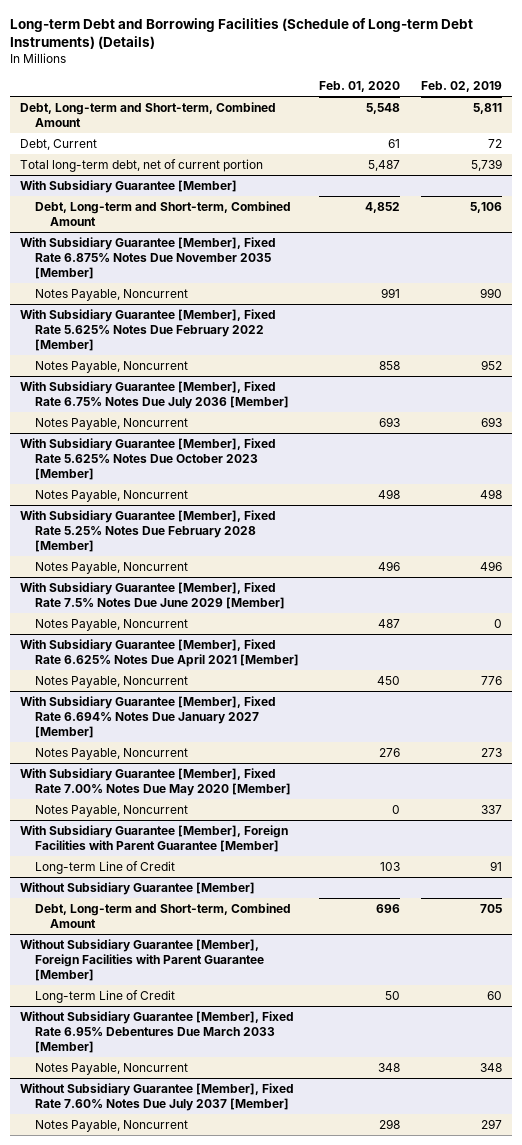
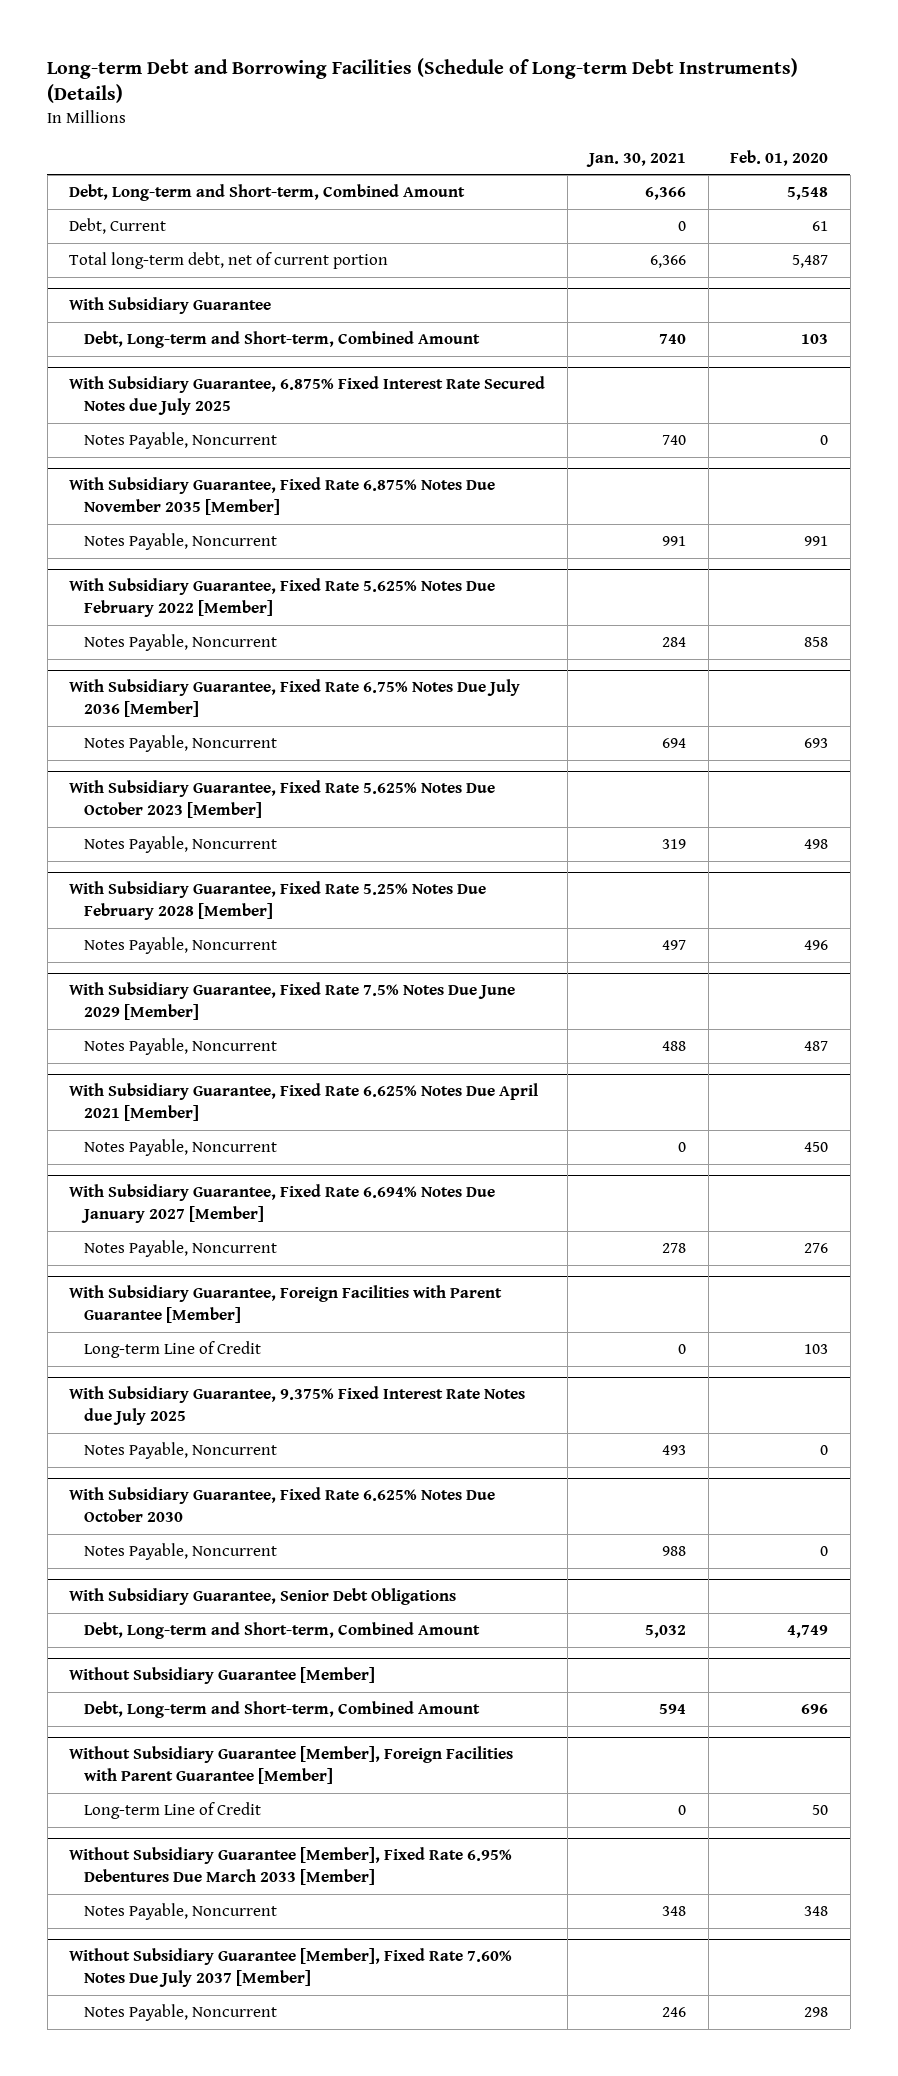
- | Feb. 01, 2020 | Feb. 02, 2019
+ | Jan. 30, 2021 | Feb. 01, 2020
- With Subsidiary Guarantee [Member]
- Debt, Long-term and Short-term, Combined Amount | 4,852 | 5,106
- With Subsidiary Guarantee [Member], Fixed Rate 6.875% Notes Due November 2035 [Member]
+ With Subsidiary Guarantee
+ Debt, Long-term and Short-term, Combined Amount | 740 | 103
+ With Subsidiary Guarantee, 6.875% Fixed Interest Rate Secured Notes due July 2025
+ Notes Payable, Noncurrent | 740 | 0
+ With Subsidiary Guarantee, Fixed Rate 6.875% Notes Due November 2035 [Member]
- With Subsidiary Guarantee [Member], Fixed Rate 5.625% Notes Due February 2022 [Member]
+ With Subsidiary Guarantee, Fixed Rate 5.625% Notes Due February 2022 [Member]
- With Subsidiary Guarantee [Member], Fixed Rate 6.75% Notes Due July 2036 [Member]
+ With Subsidiary Guarantee, Fixed Rate 6.75% Notes Due July 2036 [Member]
- With Subsidiary Guarantee [Member], Fixed Rate 5.625% Notes Due October 2023 [Member]
+ With Subsidiary Guarantee, Fixed Rate 5.625% Notes Due October 2023 [Member]
- With Subsidiary Guarantee [Member], Fixed Rate 5.25% Notes Due February 2028 [Member]
+ With Subsidiary Guarantee, Fixed Rate 5.25% Notes Due February 2028 [Member]
- With Subsidiary Guarantee [Member], Fixed Rate 7.5% Notes Due June 2029 [Member]
+ With Subsidiary Guarantee, Fixed Rate 7.5% Notes Due June 2029 [Member]
- With Subsidiary Guarantee [Member], Fixed Rate 6.625% Notes Due April 2021 [Member]
+ With Subsidiary Guarantee, Fixed Rate 6.625% Notes Due April 2021 [Member]
- With Subsidiary Guarantee [Member], Fixed Rate 6.694% Notes Due January 2027 [Member]
+ With Subsidiary Guarantee, Fixed Rate 6.694% Notes Due January 2027 [Member]
- With Subsidiary Guarantee [Member], Fixed Rate 7.00% Notes Due May 2020 [Member]
- Notes Payable, Noncurrent | 0 | 337
- With Subsidiary Guarantee [Member], Foreign Facilities with Parent Guarantee [Member]
+ With Subsidiary Guarantee, Foreign Facilities with Parent Guarantee [Member]
+ With Subsidiary Guarantee, 9.375% Fixed Interest Rate Notes due July 2025
+ Notes Payable, Noncurrent | 493 | 0
+ With Subsidiary Guarantee, Fixed Rate 6.625% Notes Due October 2030
+ Notes Payable, Noncurrent | 988 | 0
+ With Subsidiary Guarantee, Senior Debt Obligations
+ Debt, Long-term and Short-term, Combined Amount | 5,032 | 4,749

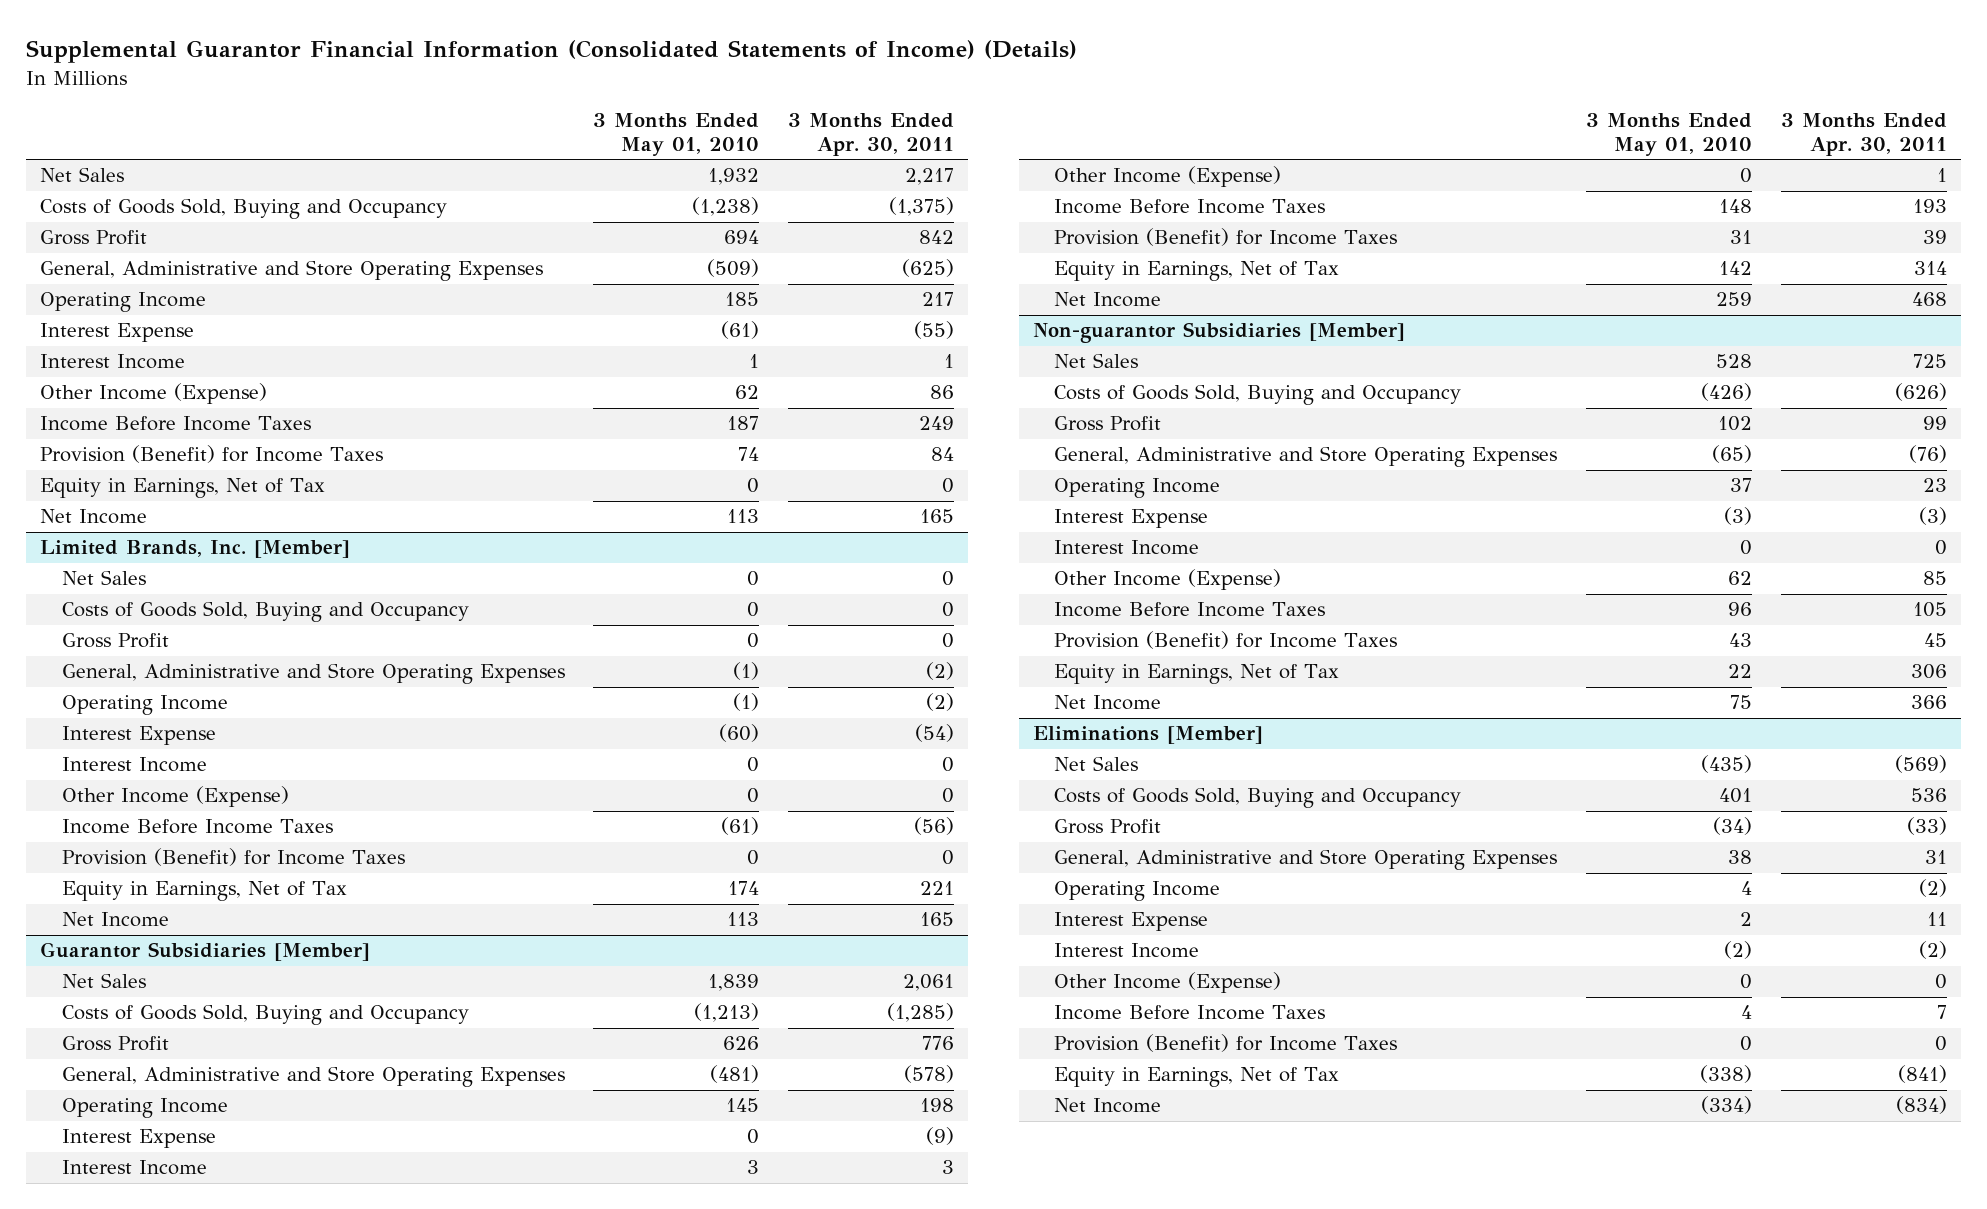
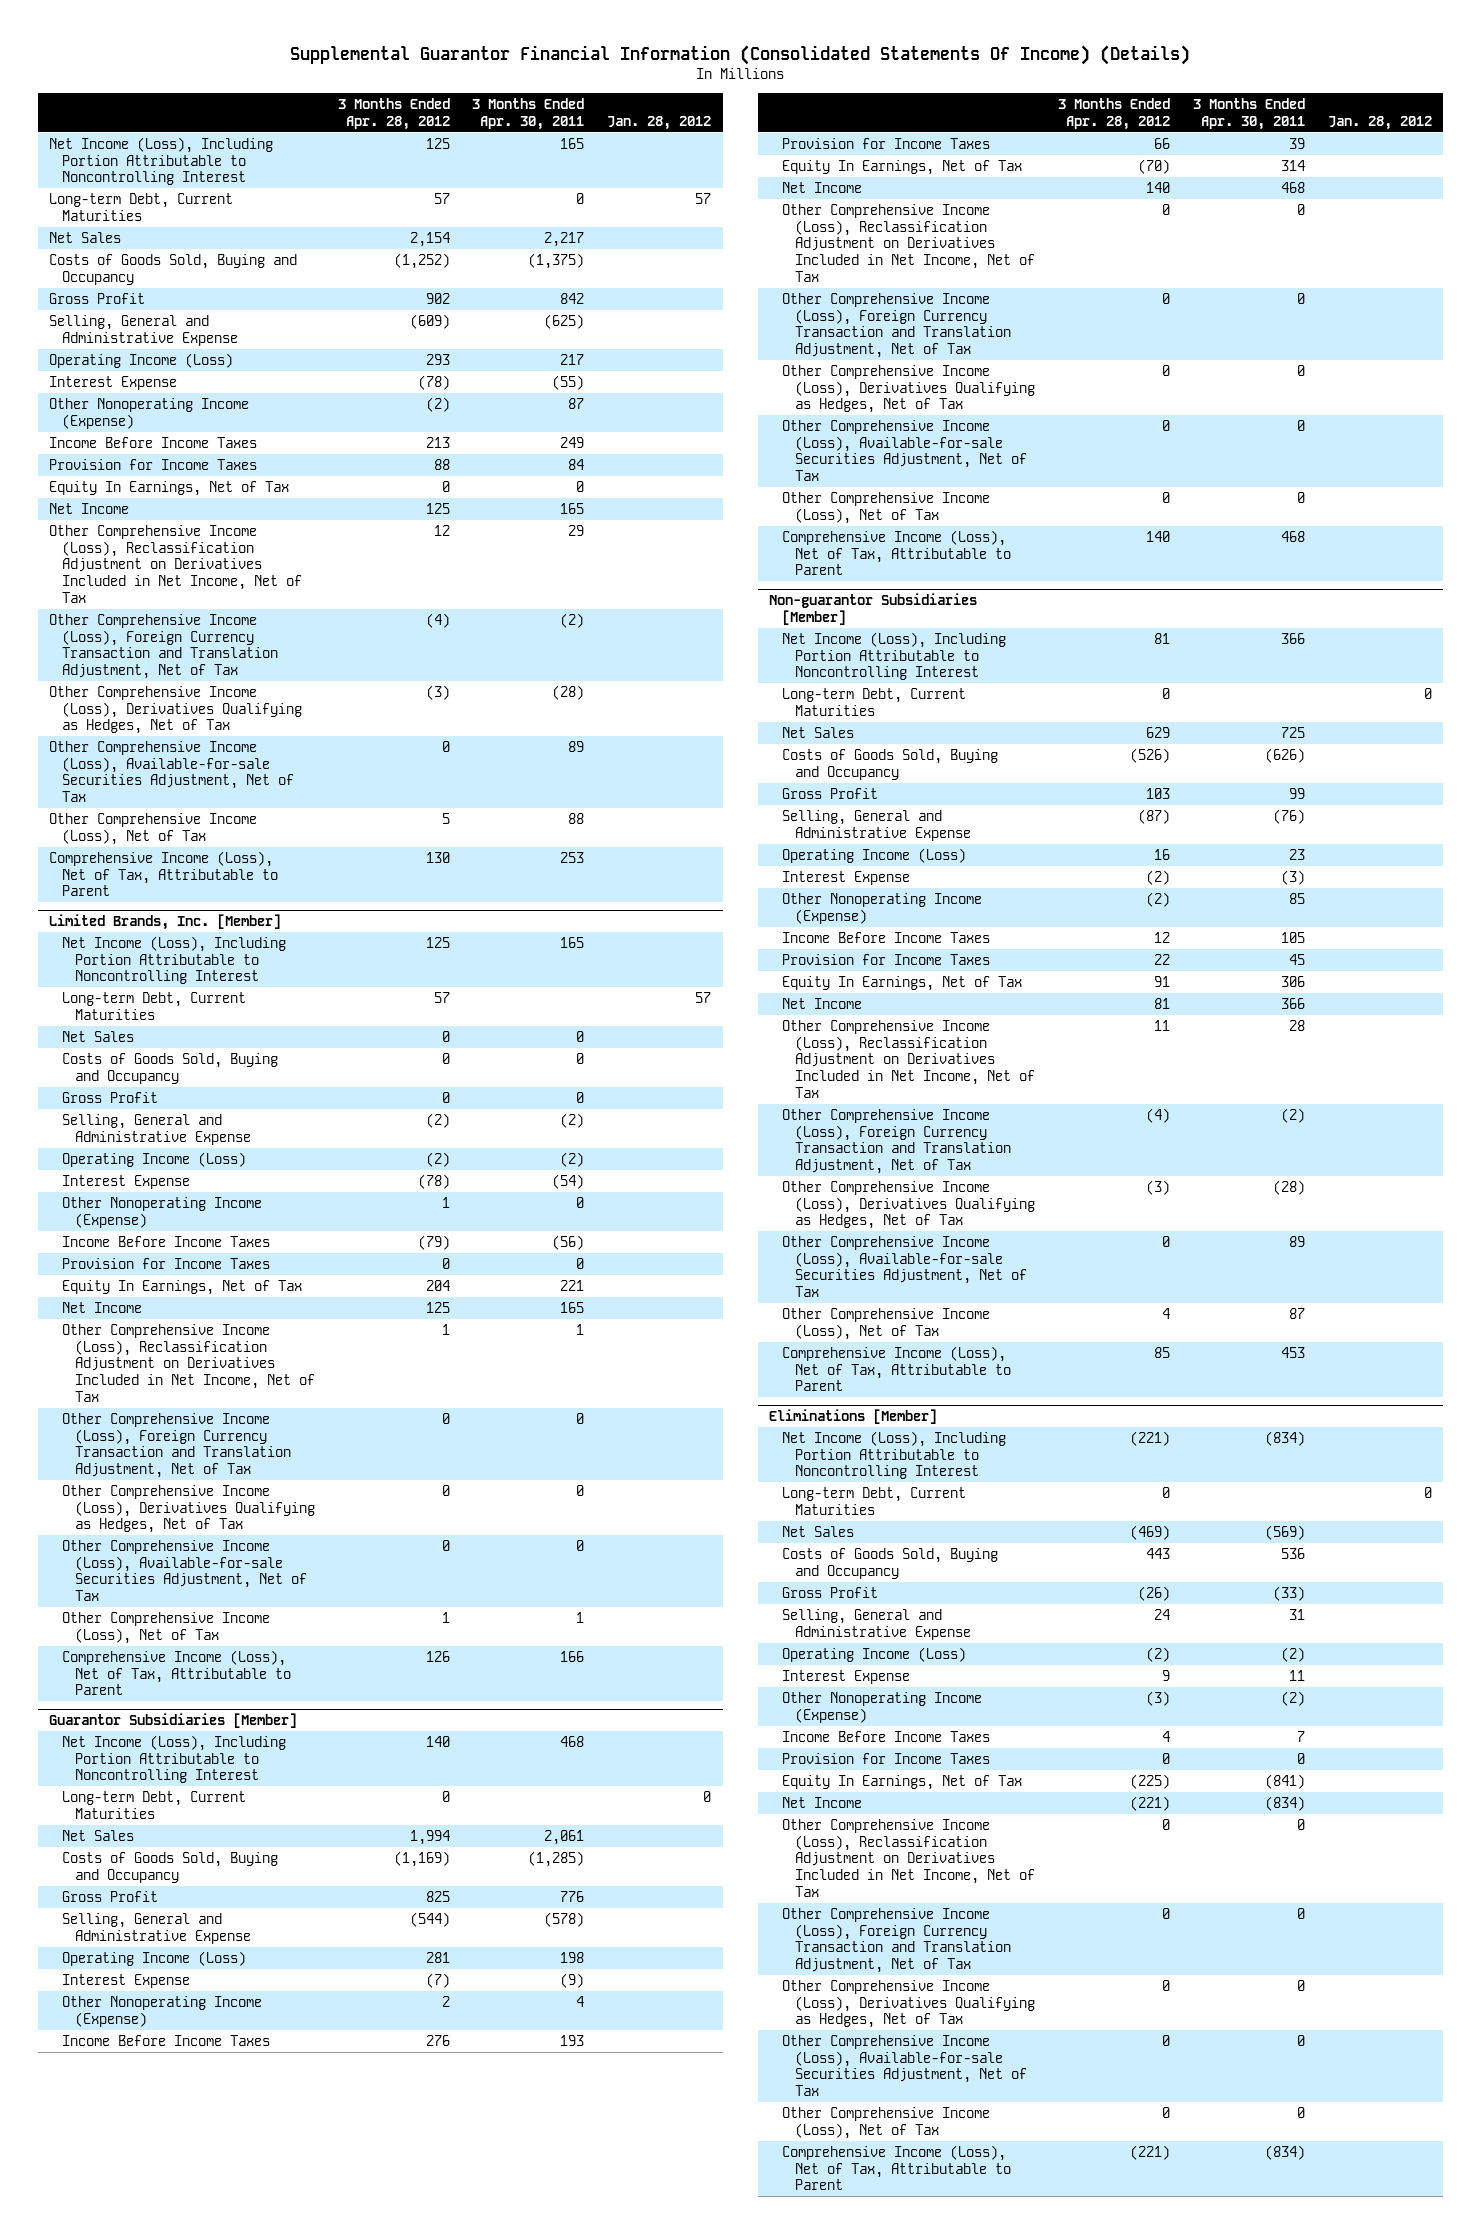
- Supplemental Guarantor Financial Information (Consolidated Statements of Income) (Details)
+ Supplemental Guarantor Financial Information (Consolidated Statements Of Income) (Details)
- | 3 Months Ended May 01, 2010 | 3 Months Ended Apr. 30, 2011
+ | 3 Months Ended Apr. 28, 2012 | 3 Months Ended Apr. 30, 2011 | Jan. 28, 2012
+ Net Income (Loss), Including Portion Attributable to Noncontrolling Interest | 125 | 165 |
+ Long-term Debt, Current Maturities | 57 | 0 | 57
- General, Administrative and Store Operating Expenses | (509) | (625)
- Operating Income | 185 | 217
+ Selling, General and Administrative Expense | (609) | (625) |
+ Operating Income (Loss) | 293 | 217 |
- Interest Income | 1 | 1
- Other Income (Expense) | 62 | 86
+ Other Nonoperating Income (Expense) | (2) | 87 |
- Provision (Benefit) for Income Taxes | 74 | 84
- Equity in Earnings, Net of Tax | 0 | 0
+ Provision for Income Taxes | 88 | 84 |
+ Equity In Earnings, Net of Tax | 0 | 0 |
+ Other Comprehensive Income (Loss), Reclassification Adjustment on Derivatives Included in Net Income, Net of Tax | 12 | 29 |
+ Other Comprehensive Income (Loss), Foreign Currency Transaction and Translation Adjustment, Net of Tax | (4) | (2) |
+ Other Comprehensive Income (Loss), Derivatives Qualifying as Hedges, Net of Tax | (3) | (28) |
+ Other Comprehensive Income (Loss), Available-for-sale Securities Adjustment, Net of Tax | 0 | 89 |
+ Other Comprehensive Income (Loss), Net of Tax | 5 | 88 |
+ Comprehensive Income (Loss), Net of Tax, Attributable to Parent | 130 | 253 |
@ Limited Brands, Inc. [Member]
+ Net Income (Loss), Including Portion Attributable to Noncontrolling Interest | 125 | 165 |
+ Long-term Debt, Current Maturities | 57 | | 57
- General, Administrative and Store Operating Expenses | (1) | (2)
- Operating Income | (1) | (2)
+ Selling, General and Administrative Expense | (2) | (2) |
+ Operating Income (Loss) | (2) | (2) |
- Interest Income | 0 | 0
- Other Income (Expense) | 0 | 0
+ Other Nonoperating Income (Expense) | 1 | 0 |
- Provision (Benefit) for Income Taxes | 0 | 0
- Equity in Earnings, Net of Tax | 174 | 221
+ Provision for Income Taxes | 0 | 0 |
+ Equity In Earnings, Net of Tax | 204 | 221 |
+ Other Comprehensive Income (Loss), Reclassification Adjustment on Derivatives Included in Net Income, Net of Tax | 1 | 1 |
+ Other Comprehensive Income (Loss), Foreign Currency Transaction and Translation Adjustment, Net of Tax | 0 | 0 |
+ Other Comprehensive Income (Loss), Derivatives Qualifying as Hedges, Net of Tax | 0 | 0 |
+ Other Comprehensive Income (Loss), Available-for-sale Securities Adjustment, Net of Tax | 0 | 0 |
+ Other Comprehensive Income (Loss), Net of Tax | 1 | 1 |
+ Comprehensive Income (Loss), Net of Tax, Attributable to Parent | 126 | 166 |
@ Guarantor Subsidiaries [Member]
+ Net Income (Loss), Including Portion Attributable to Noncontrolling Interest | 140 | 468 |
+ Long-term Debt, Current Maturities | 0 | | 0
- General, Administrative and Store Operating Expenses | (481) | (578)
- Operating Income | 145 | 198
+ Selling, General and Administrative Expense | (544) | (578) |
+ Operating Income (Loss) | 281 | 198 |
- Interest Income | 3 | 3
- Other Income (Expense) | 0 | 1
+ Other Nonoperating Income (Expense) | 2 | 4 |
- Provision (Benefit) for Income Taxes | 31 | 39
- Equity in Earnings, Net of Tax | 142 | 314
+ Provision for Income Taxes | 66 | 39 |
+ Equity In Earnings, Net of Tax | (70) | 314 |
+ Other Comprehensive Income (Loss), Reclassification Adjustment on Derivatives Included in Net Income, Net of Tax | 0 | 0 |
+ Other Comprehensive Income (Loss), Foreign Currency Transaction and Translation Adjustment, Net of Tax | 0 | 0 |
+ Other Comprehensive Income (Loss), Derivatives Qualifying as Hedges, Net of Tax | 0 | 0 |
+ Other Comprehensive Income (Loss), Available-for-sale Securities Adjustment, Net of Tax | 0 | 0 |
+ Other Comprehensive Income (Loss), Net of Tax | 0 | 0 |
+ Comprehensive Income (Loss), Net of Tax, Attributable to Parent | 140 | 468 |
@ Non-guarantor Subsidiaries [Member]
+ Net Income (Loss), Including Portion Attributable to Noncontrolling Interest | 81 | 366 |
+ Long-term Debt, Current Maturities | 0 | | 0
- General, Administrative and Store Operating Expenses | (65) | (76)
- Operating Income | 37 | 23
+ Selling, General and Administrative Expense | (87) | (76) |
+ Operating Income (Loss) | 16 | 23 |
- Interest Income | 0 | 0
- Other Income (Expense) | 62 | 85
+ Other Nonoperating Income (Expense) | (2) | 85 |
- Provision (Benefit) for Income Taxes | 43 | 45
- Equity in Earnings, Net of Tax | 22 | 306
+ Provision for Income Taxes | 22 | 45 |
+ Equity In Earnings, Net of Tax | 91 | 306 |
+ Other Comprehensive Income (Loss), Reclassification Adjustment on Derivatives Included in Net Income, Net of Tax | 11 | 28 |
+ Other Comprehensive Income (Loss), Foreign Currency Transaction and Translation Adjustment, Net of Tax | (4) | (2) |
+ Other Comprehensive Income (Loss), Derivatives Qualifying as Hedges, Net of Tax | (3) | (28) |
+ Other Comprehensive Income (Loss), Available-for-sale Securities Adjustment, Net of Tax | 0 | 89 |
+ Other Comprehensive Income (Loss), Net of Tax | 4 | 87 |
+ Comprehensive Income (Loss), Net of Tax, Attributable to Parent | 85 | 453 |
@ Eliminations [Member]
+ Net Income (Loss), Including Portion Attributable to Noncontrolling Interest | (221) | (834) |
+ Long-term Debt, Current Maturities | 0 | | 0
- General, Administrative and Store Operating Expenses | 38 | 31
- Operating Income | 4 | (2)
+ Selling, General and Administrative Expense | 24 | 31 |
+ Operating Income (Loss) | (2) | (2) |
- Interest Income | (2) | (2)
- Other Income (Expense) | 0 | 0
+ Other Nonoperating Income (Expense) | (3) | (2) |
- Provision (Benefit) for Income Taxes | 0 | 0
- Equity in Earnings, Net of Tax | (338) | (841)
+ Provision for Income Taxes | 0 | 0 |
+ Equity In Earnings, Net of Tax | (225) | (841) |
+ Other Comprehensive Income (Loss), Reclassification Adjustment on Derivatives Included in Net Income, Net of Tax | 0 | 0 |
+ Other Comprehensive Income (Loss), Foreign Currency Transaction and Translation Adjustment, Net of Tax | 0 | 0 |
+ Other Comprehensive Income (Loss), Derivatives Qualifying as Hedges, Net of Tax | 0 | 0 |
+ Other Comprehensive Income (Loss), Available-for-sale Securities Adjustment, Net of Tax | 0 | 0 |
+ Other Comprehensive Income (Loss), Net of Tax | 0 | 0 |
+ Comprehensive Income (Loss), Net of Tax, Attributable to Parent | (221) | (834) |

